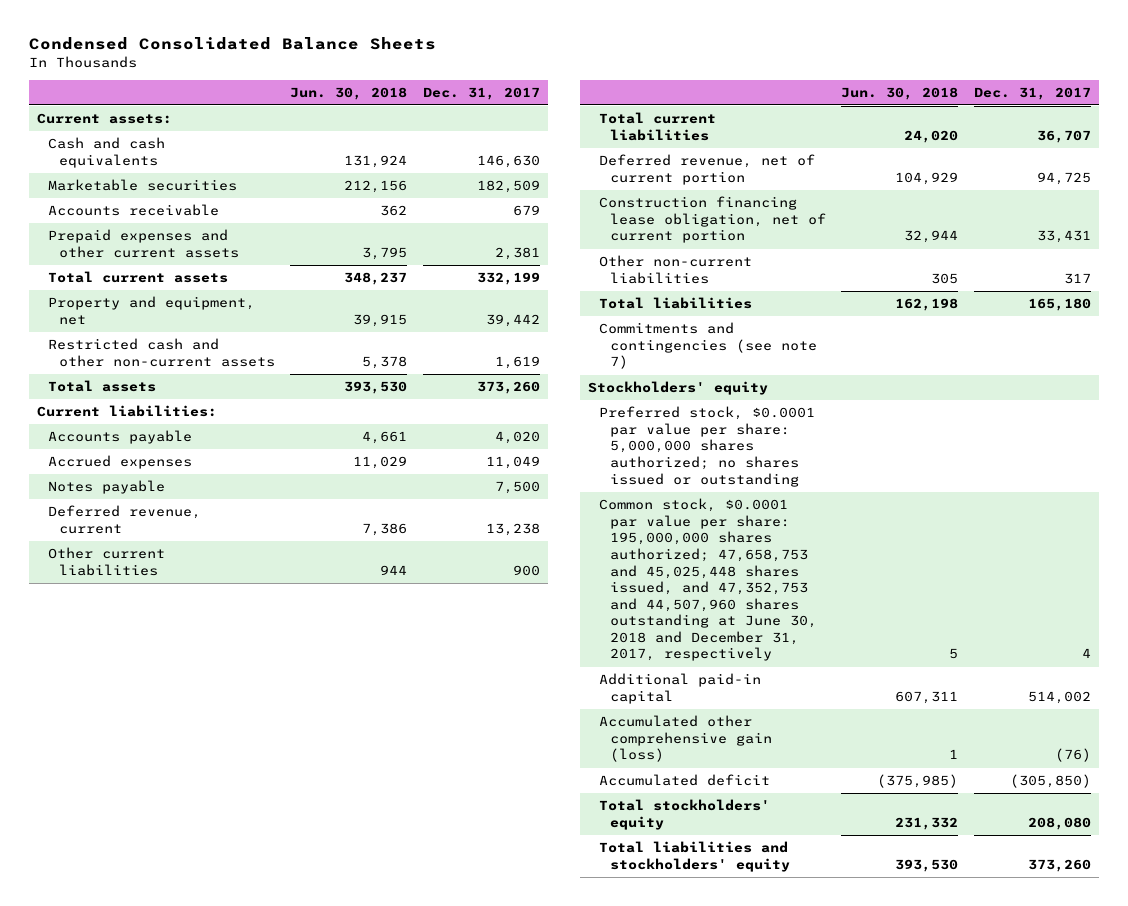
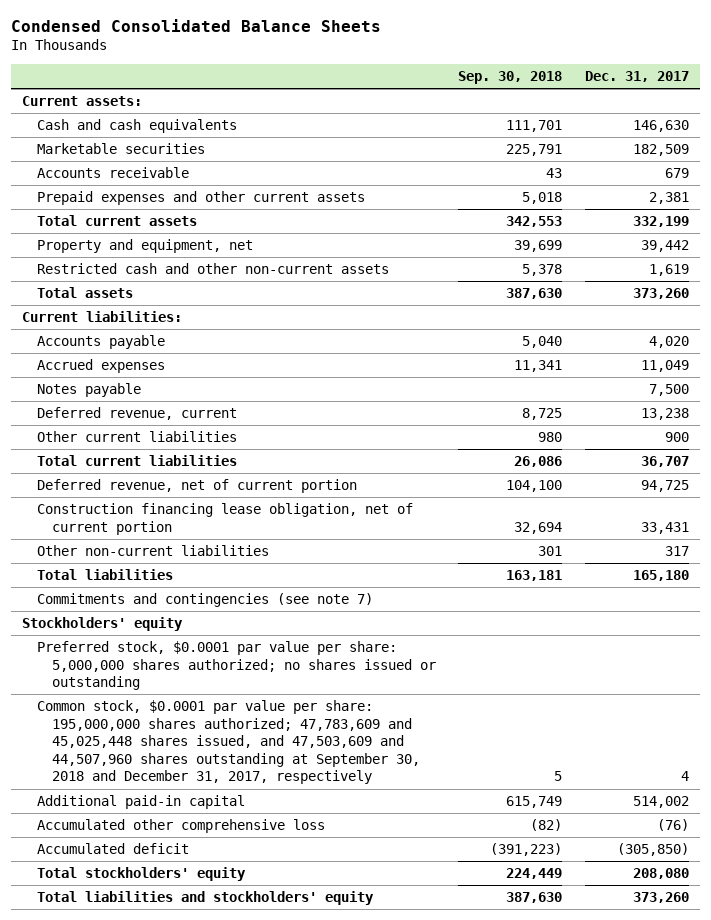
- | Jun. 30, 2018 | Dec. 31, 2017
+ | Sep. 30, 2018 | Dec. 31, 2017
- Common stock, $0.0001 par value per share: 195,000,000 shares authorized; 47,658,753 and 45,025,448 shares issued, and 47,352,753 and 44,507,960 shares outstanding at June 30, 2018 and December 31, 2017, respectively | 5 | 4
+ Common stock, $0.0001 par value per share: 195,000,000 shares authorized; 47,783,609 and 45,025,448 shares issued, and 47,503,609 and 44,507,960 shares outstanding at September 30, 2018 and December 31, 2017, respectively | 5 | 4
- Accumulated other comprehensive gain (loss) | 1 | (76)
+ Accumulated other comprehensive loss | (82) | (76)

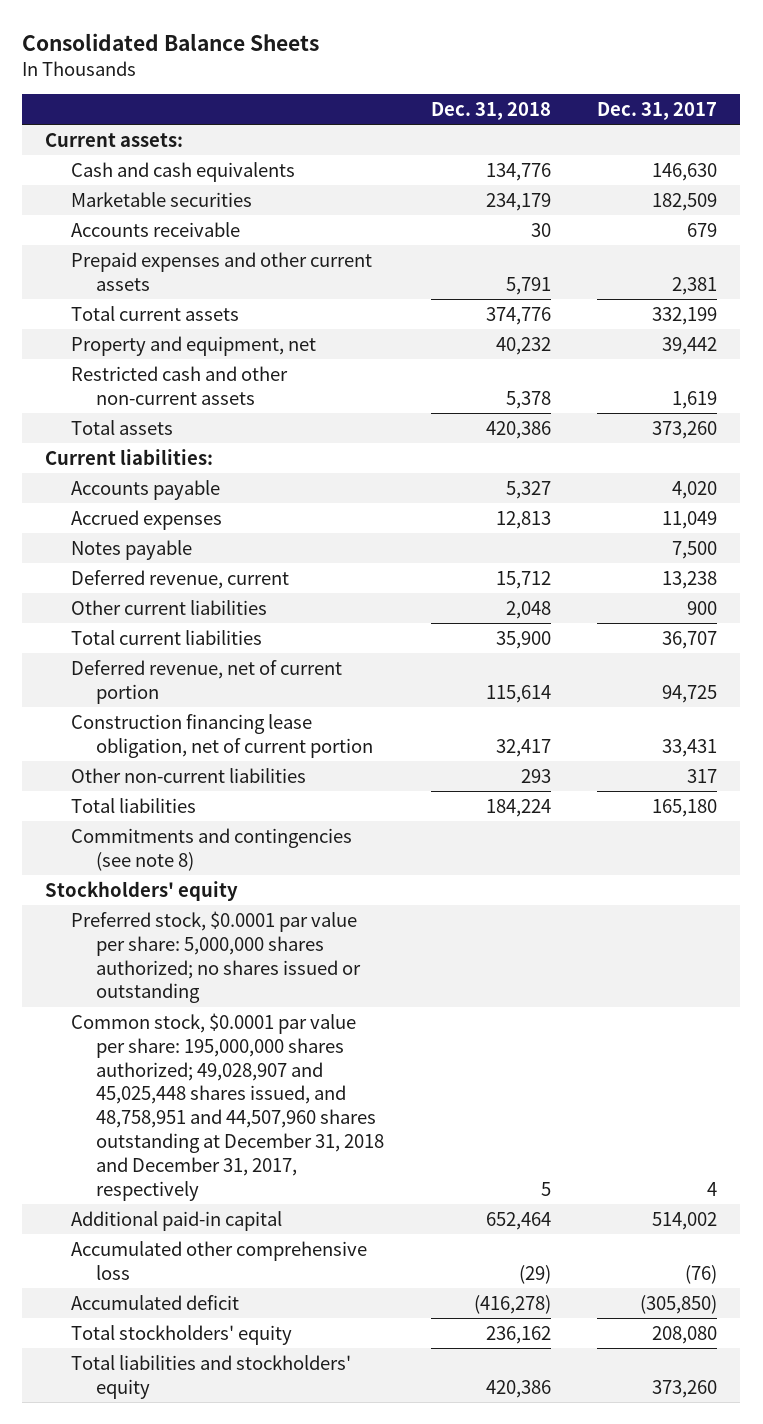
- Condensed Consolidated Balance Sheets
+ Consolidated Balance Sheets
- | Sep. 30, 2018 | Dec. 31, 2017
+ | Dec. 31, 2018 | Dec. 31, 2017
- Commitments and contingencies (see note 7)
+ Commitments and contingencies (see note 8)
- Common stock, $0.0001 par value per share: 195,000,000 shares authorized; 47,783,609 and 45,025,448 shares issued, and 47,503,609 and 44,507,960 shares outstanding at September 30, 2018 and December 31, 2017, respectively | 5 | 4
+ Common stock, $0.0001 par value per share: 195,000,000 shares authorized; 49,028,907 and 45,025,448 shares issued, and 48,758,951 and 44,507,960 shares outstanding at December 31, 2018 and December 31, 2017, respectively | 5 | 4

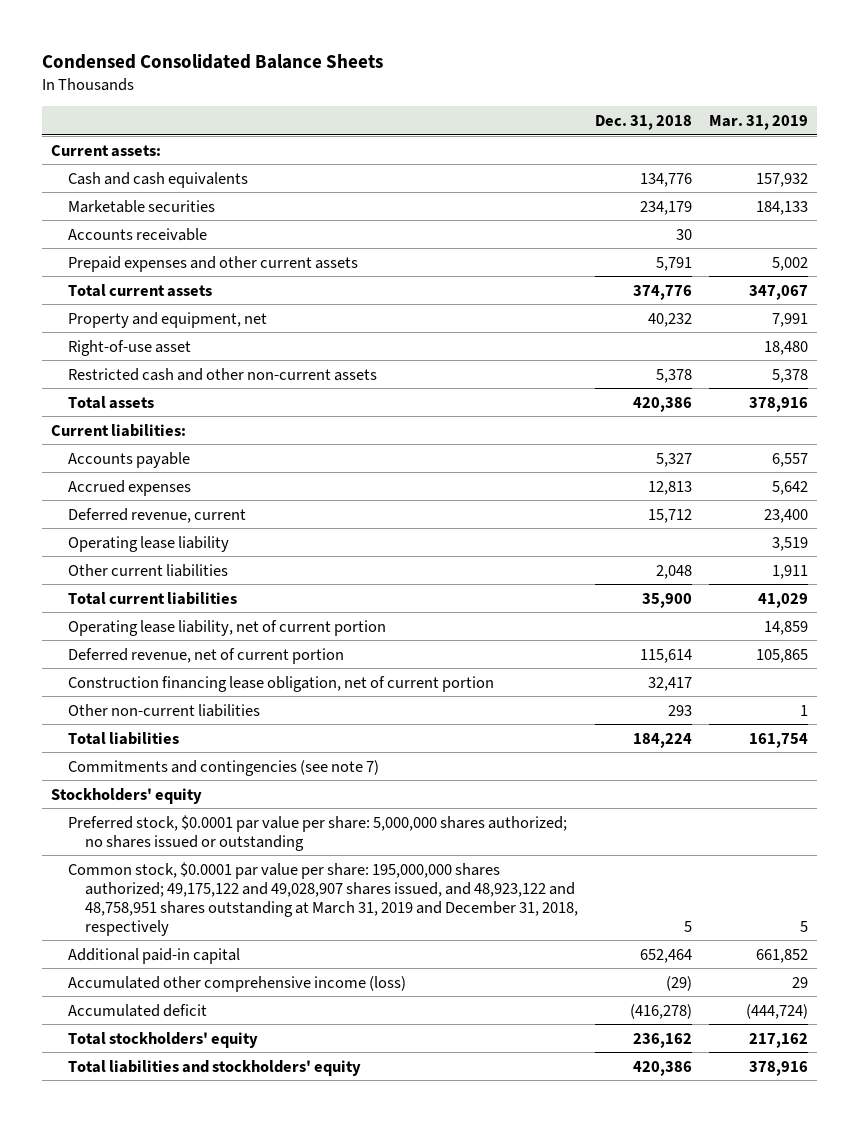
- Consolidated Balance Sheets
+ Condensed Consolidated Balance Sheets
- | Dec. 31, 2018 | Dec. 31, 2017
+ | Dec. 31, 2018 | Mar. 31, 2019
+ Right-of-use asset | | 18,480
- Notes payable | | 7,500
+ Operating lease liability | | 3,519
+ Operating lease liability, net of current portion | | 14,859
- Commitments and contingencies (see note 8)
+ Commitments and contingencies (see note 7)
- Common stock, $0.0001 par value per share: 195,000,000 shares authorized; 49,028,907 and 45,025,448 shares issued, and 48,758,951 and 44,507,960 shares outstanding at December 31, 2018 and December 31, 2017, respectively | 5 | 4
+ Common stock, $0.0001 par value per share: 195,000,000 shares authorized; 49,175,122 and 49,028,907 shares issued, and 48,923,122 and 48,758,951 shares outstanding at March 31, 2019 and December 31, 2018, respectively | 5 | 5
- Accumulated other comprehensive loss | (29) | (76)
+ Accumulated other comprehensive income (loss) | (29) | 29

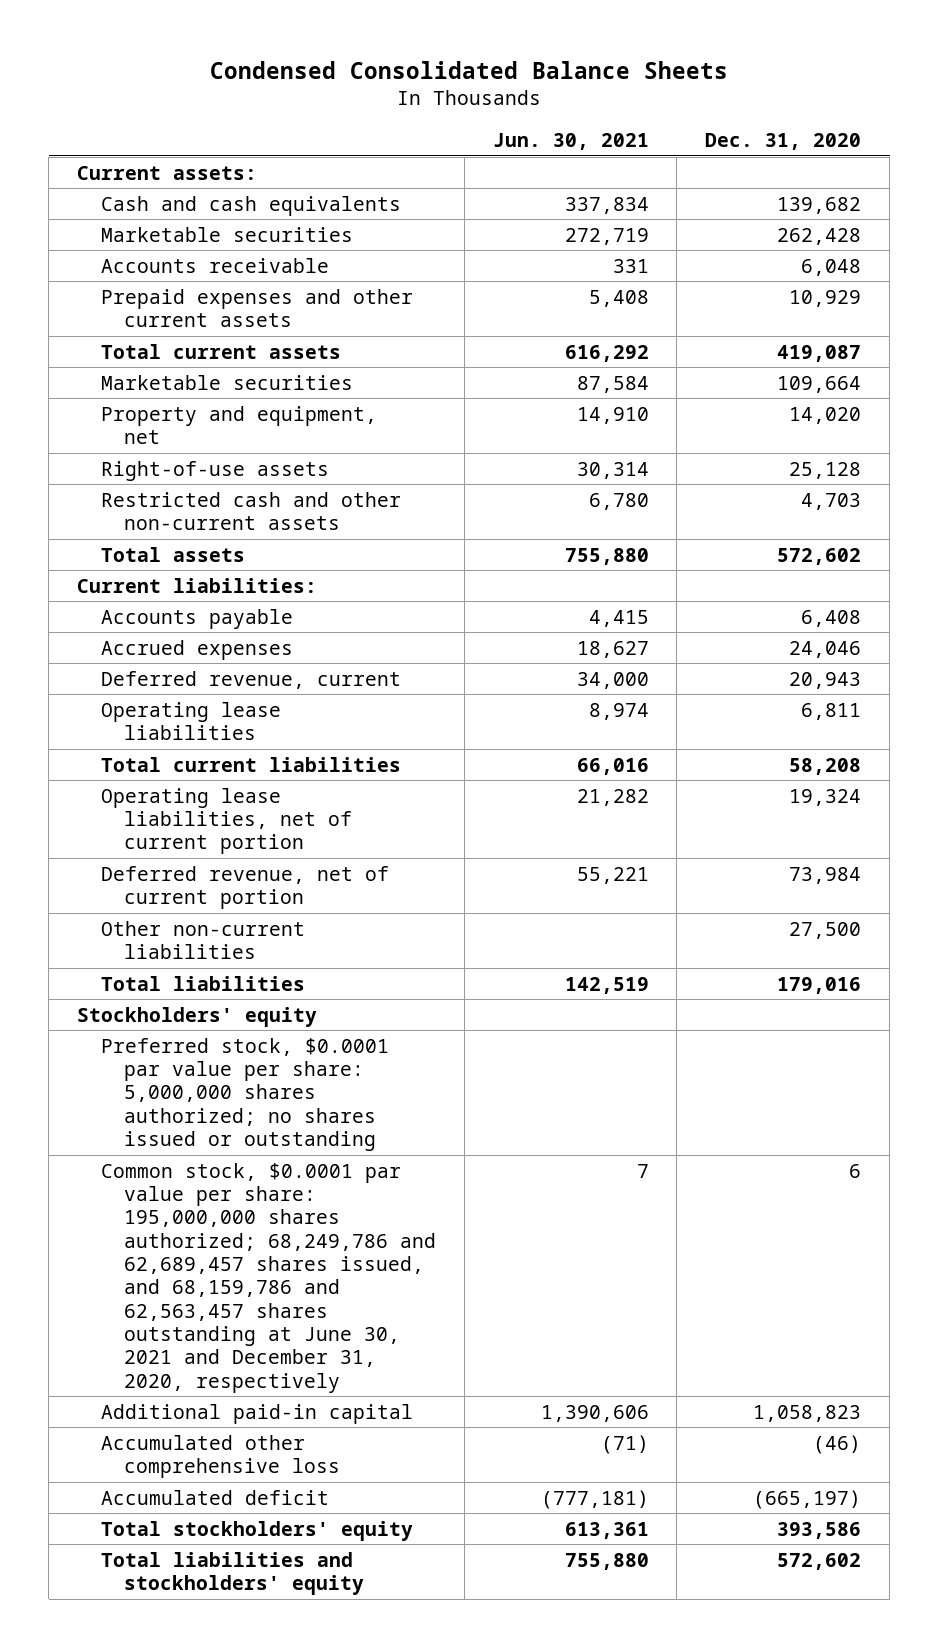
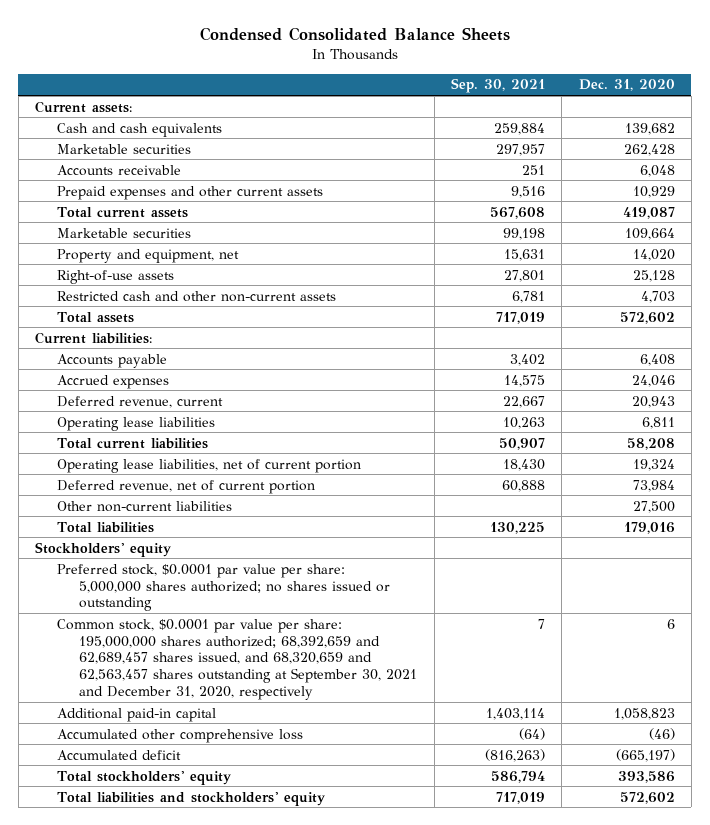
- | Jun. 30, 2021 | Dec. 31, 2020
+ | Sep. 30, 2021 | Dec. 31, 2020
- Common stock, $0.0001 par value per share: 195,000,000 shares authorized; 68,249,786 and 62,689,457 shares issued, and 68,159,786 and 62,563,457 shares outstanding at June 30, 2021 and December 31, 2020, respectively | 7 | 6
+ Common stock, $0.0001 par value per share: 195,000,000 shares authorized; 68,392,659 and 62,689,457 shares issued, and 68,320,659 and 62,563,457 shares outstanding at September 30, 2021 and December 31, 2020, respectively | 7 | 6

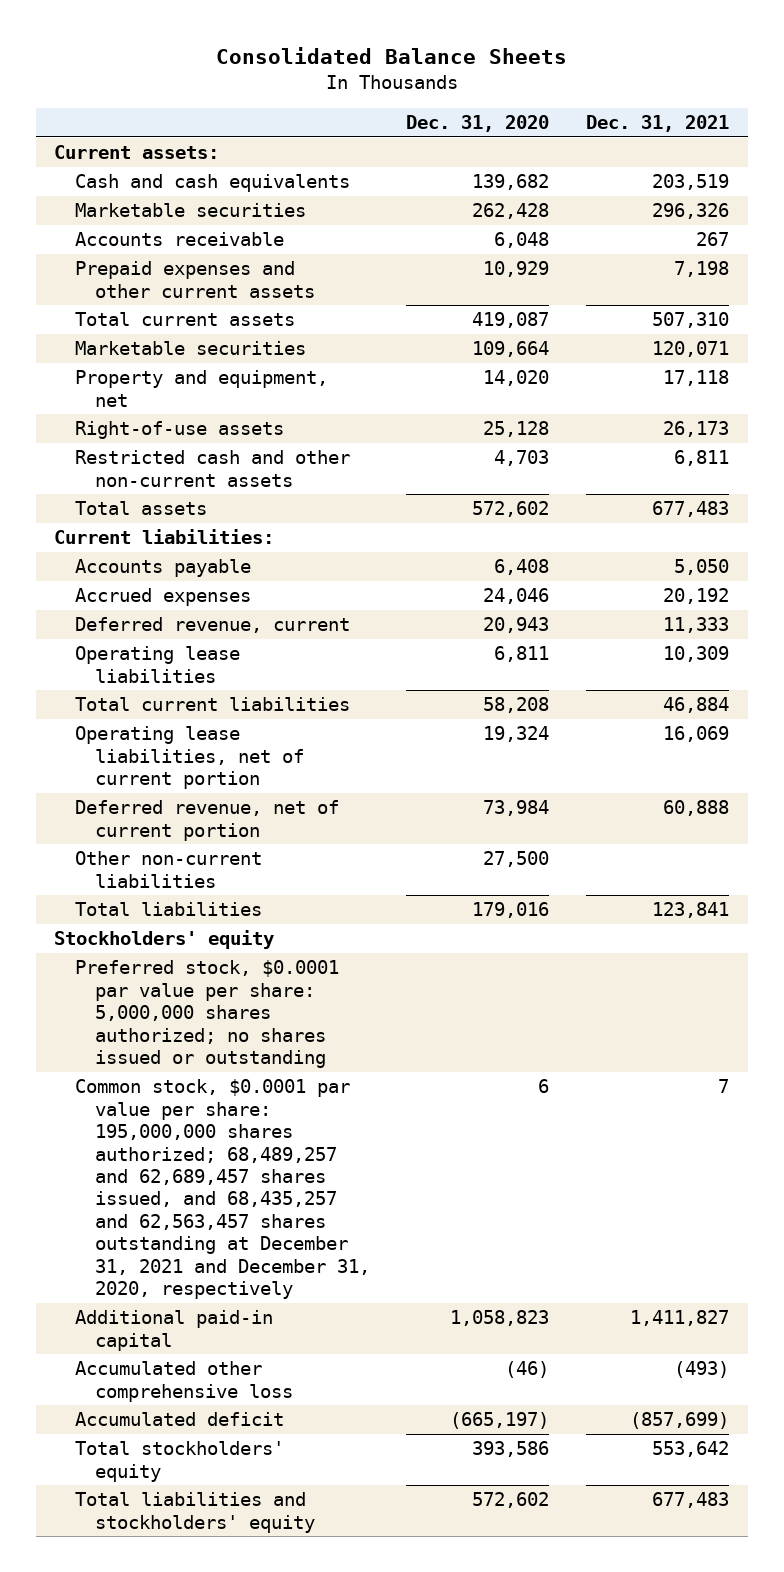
- Condensed Consolidated Balance Sheets
+ Consolidated Balance Sheets
- | Sep. 30, 2021 | Dec. 31, 2020
+ | Dec. 31, 2020 | Dec. 31, 2021
- Common stock, $0.0001 par value per share: 195,000,000 shares authorized; 68,392,659 and 62,689,457 shares issued, and 68,320,659 and 62,563,457 shares outstanding at September 30, 2021 and December 31, 2020, respectively | 7 | 6
+ Common stock, $0.0001 par value per share: 195,000,000 shares authorized; 68,489,257 and 62,689,457 shares issued, and 68,435,257 and 62,563,457 shares outstanding at December 31, 2021 and December 31, 2020, respectively | 6 | 7

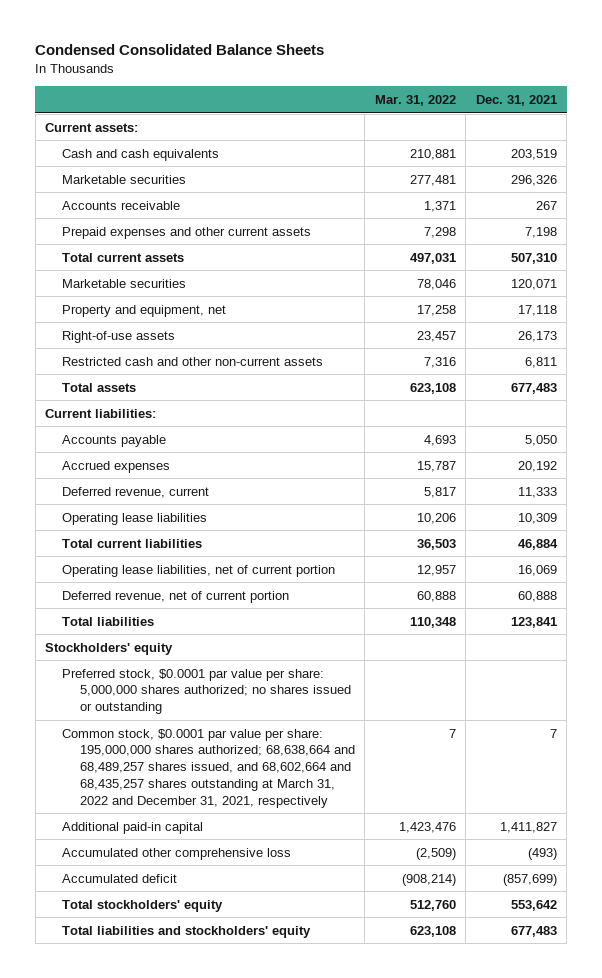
- Consolidated Balance Sheets
+ Condensed Consolidated Balance Sheets
- | Dec. 31, 2020 | Dec. 31, 2021
+ | Mar. 31, 2022 | Dec. 31, 2021
- Other non-current liabilities | 27,500 |
- Common stock, $0.0001 par value per share: 195,000,000 shares authorized; 68,489,257 and 62,689,457 shares issued, and 68,435,257 and 62,563,457 shares outstanding at December 31, 2021 and December 31, 2020, respectively | 6 | 7
+ Common stock, $0.0001 par value per share: 195,000,000 shares authorized; 68,638,664 and 68,489,257 shares issued, and 68,602,664 and 68,435,257 shares outstanding at March 31, 2022 and December 31, 2021, respectively | 7 | 7

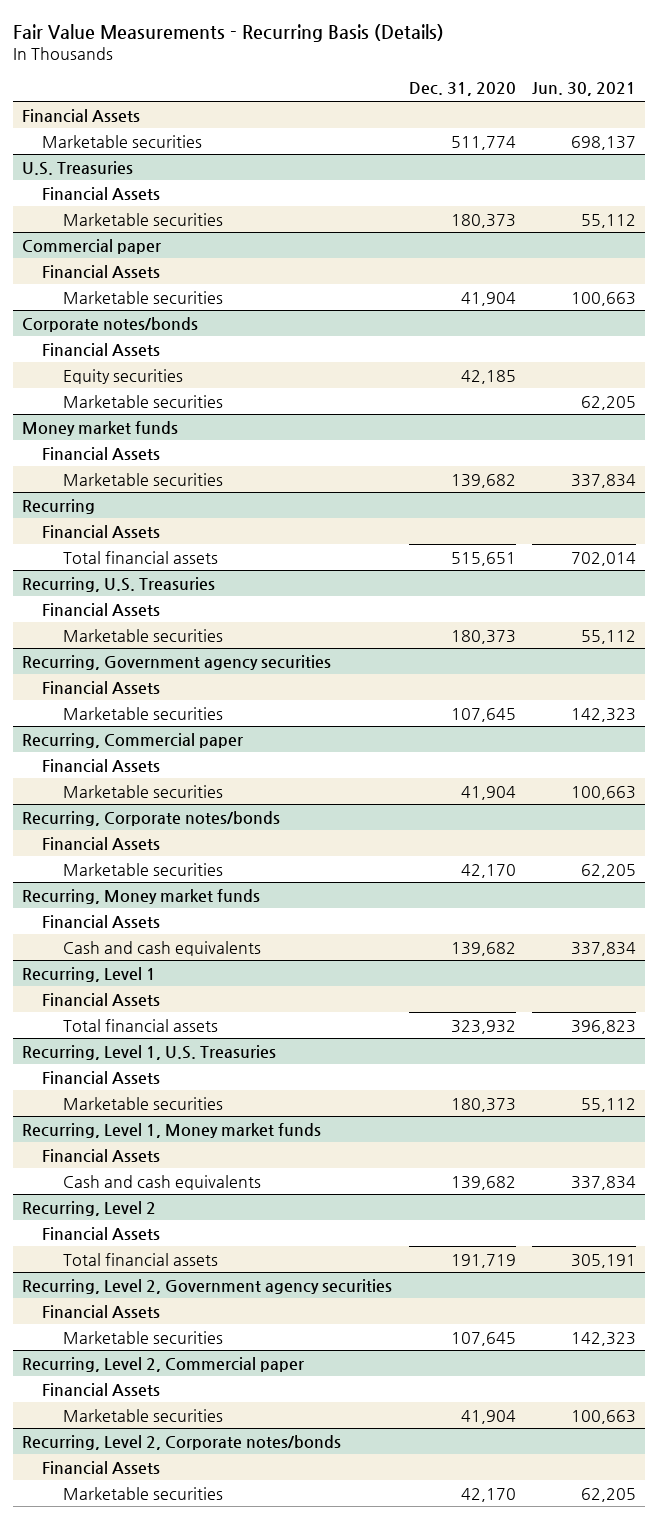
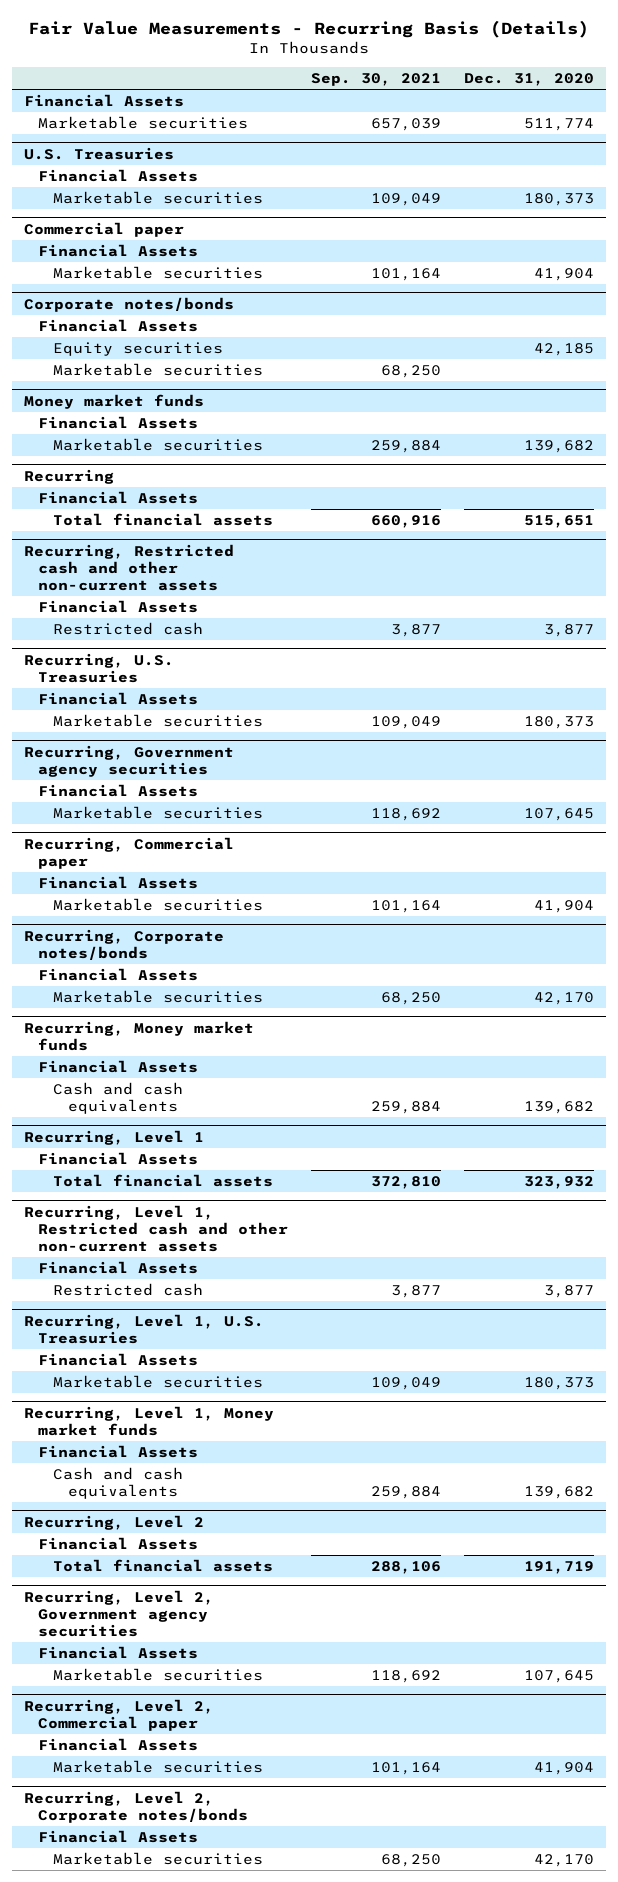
- | Dec. 31, 2020 | Jun. 30, 2021
+ | Sep. 30, 2021 | Dec. 31, 2020
+ Recurring, Restricted cash and other non-current assets
+ Financial Assets
+ Restricted cash | 3,877 | 3,877
+ Recurring, Level 1, Restricted cash and other non-current assets
+ Financial Assets
+ Restricted cash | 3,877 | 3,877

